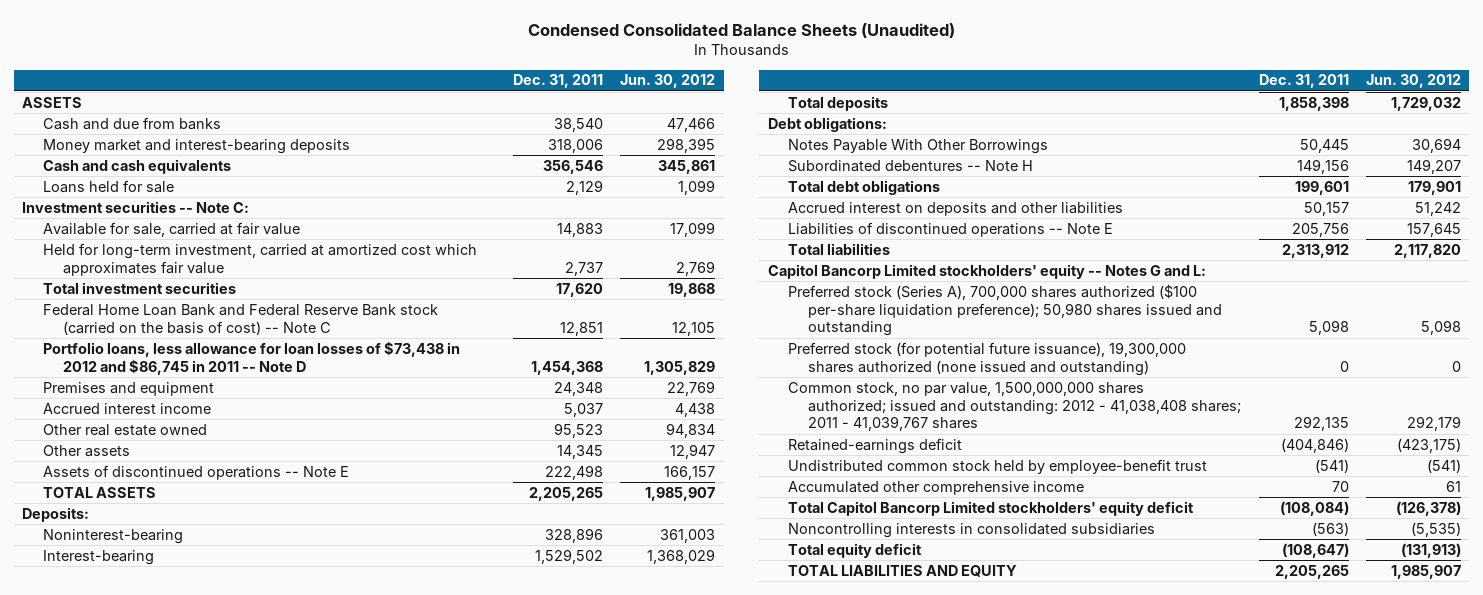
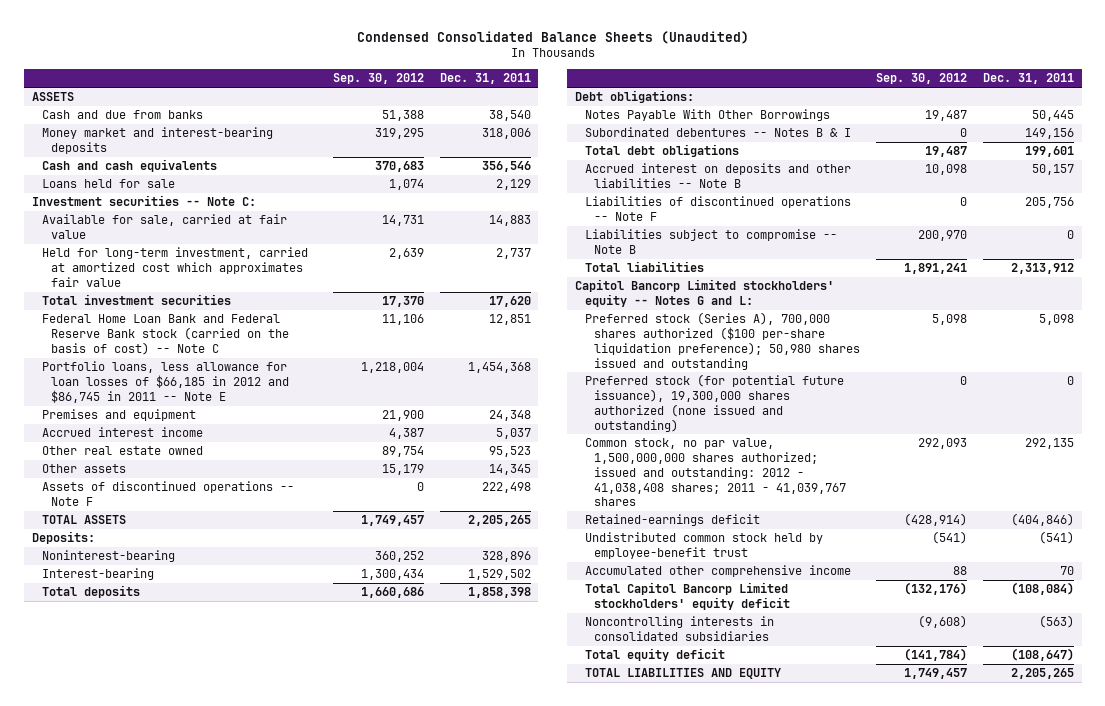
- | Dec. 31, 2011 | Jun. 30, 2012
+ | Sep. 30, 2012 | Dec. 31, 2011
- Portfolio loans, less allowance for loan losses of $73,438 in 2012 and $86,745 in 2011 -- Note D | 1,454,368 | 1,305,829
+ Portfolio loans, less allowance for loan losses of $66,185 in 2012 and $86,745 in 2011 -- Note E | 1,218,004 | 1,454,368
- Assets of discontinued operations -- Note E | 222,498 | 166,157
+ Assets of discontinued operations -- Note F | 0 | 222,498
- Subordinated debentures -- Note H | 149,156 | 149,207
+ Subordinated debentures -- Notes B & I | 0 | 149,156
- Accrued interest on deposits and other liabilities | 50,157 | 51,242
- Liabilities of discontinued operations -- Note E | 205,756 | 157,645
+ Accrued interest on deposits and other liabilities -- Note B | 10,098 | 50,157
+ Liabilities of discontinued operations -- Note F | 0 | 205,756
+ Liabilities subject to compromise -- Note B | 200,970 | 0

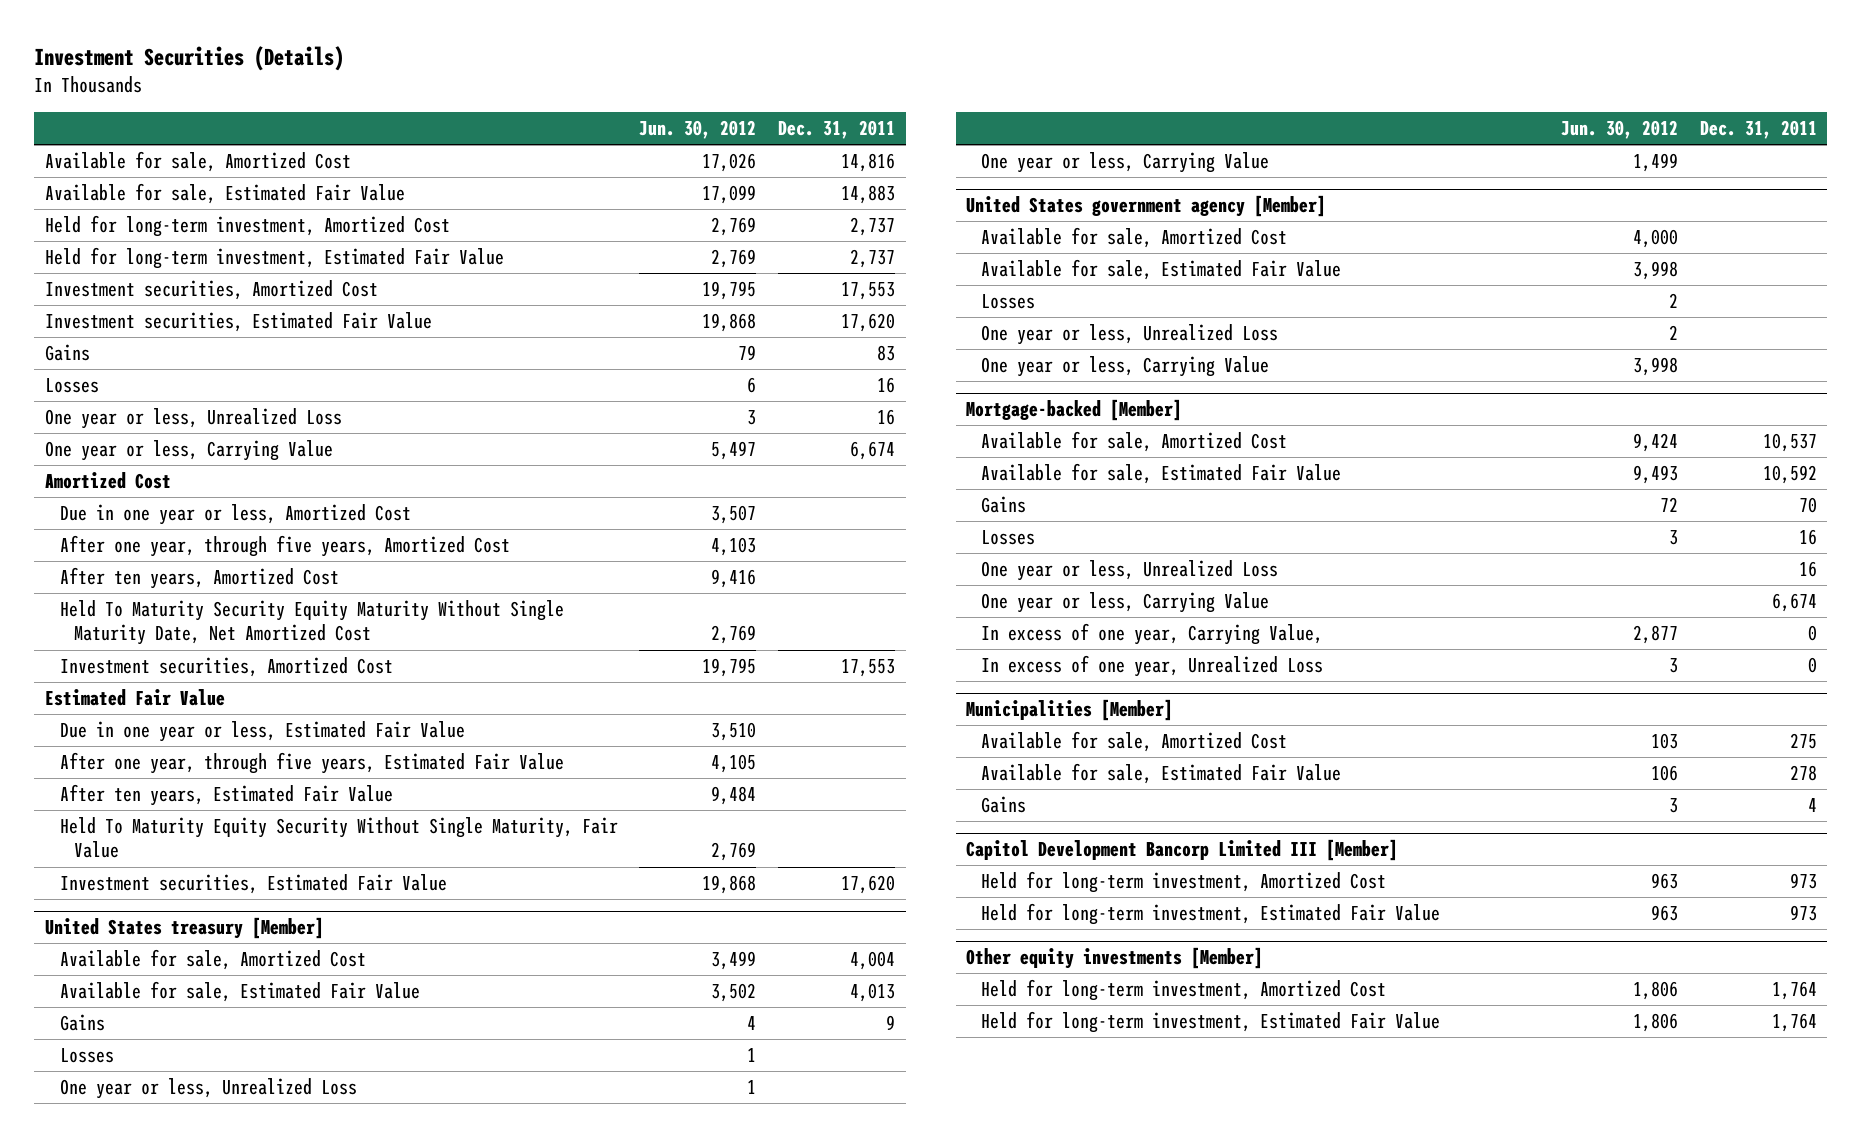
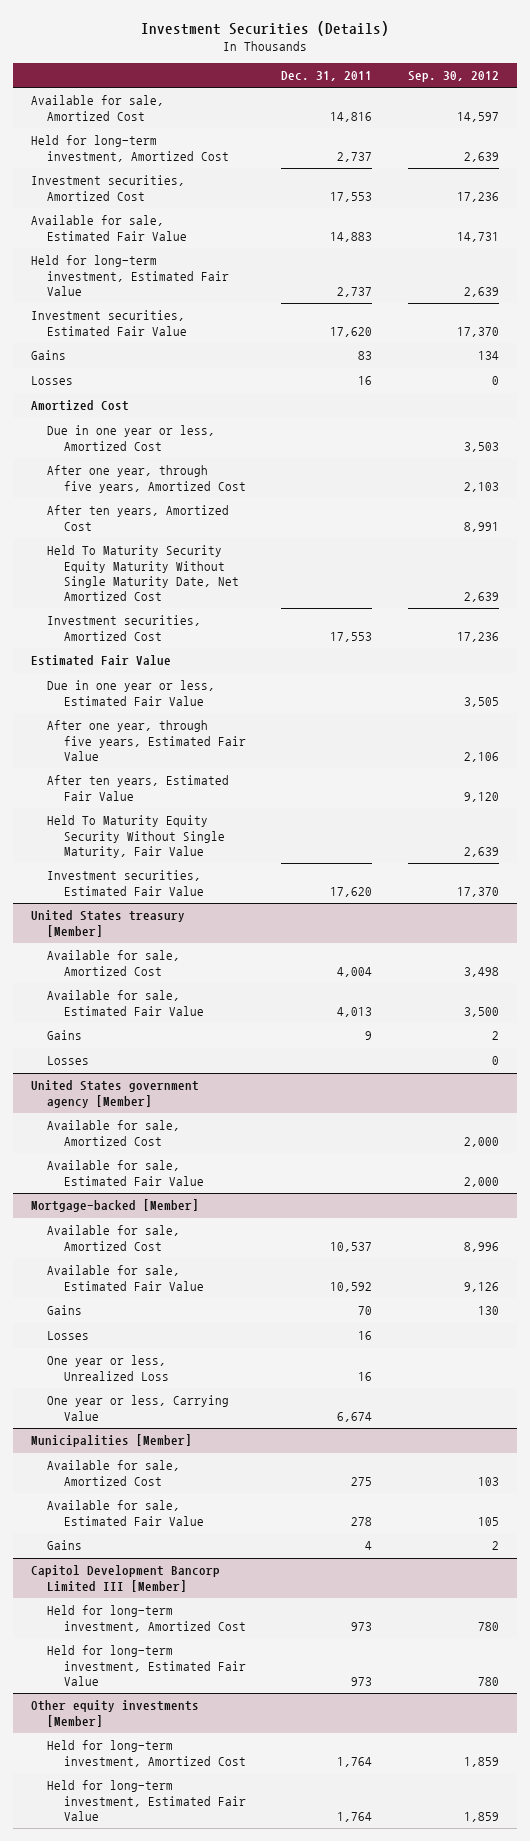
- | Jun. 30, 2012 | Dec. 31, 2011
+ | Dec. 31, 2011 | Sep. 30, 2012
moved down: Available for sale, Estimated Fair Value | 14,883 | 14,731
moved down: Held for long-term investment, Estimated Fair Value | 2,737 | 2,639
- One year or less, Unrealized Loss | 3 | 16
- One year or less, Carrying Value | 5,497 | 6,674
@ United States treasury [Member]
- One year or less, Unrealized Loss | 1 |
- One year or less, Carrying Value | 1,499 |
@ United States government agency [Member]
- Losses | 2 |
- One year or less, Unrealized Loss | 2 |
- One year or less, Carrying Value | 3,998 |
@ Mortgage-backed [Member]
- In excess of one year, Carrying Value, | 2,877 | 0
- In excess of one year, Unrealized Loss | 3 | 0

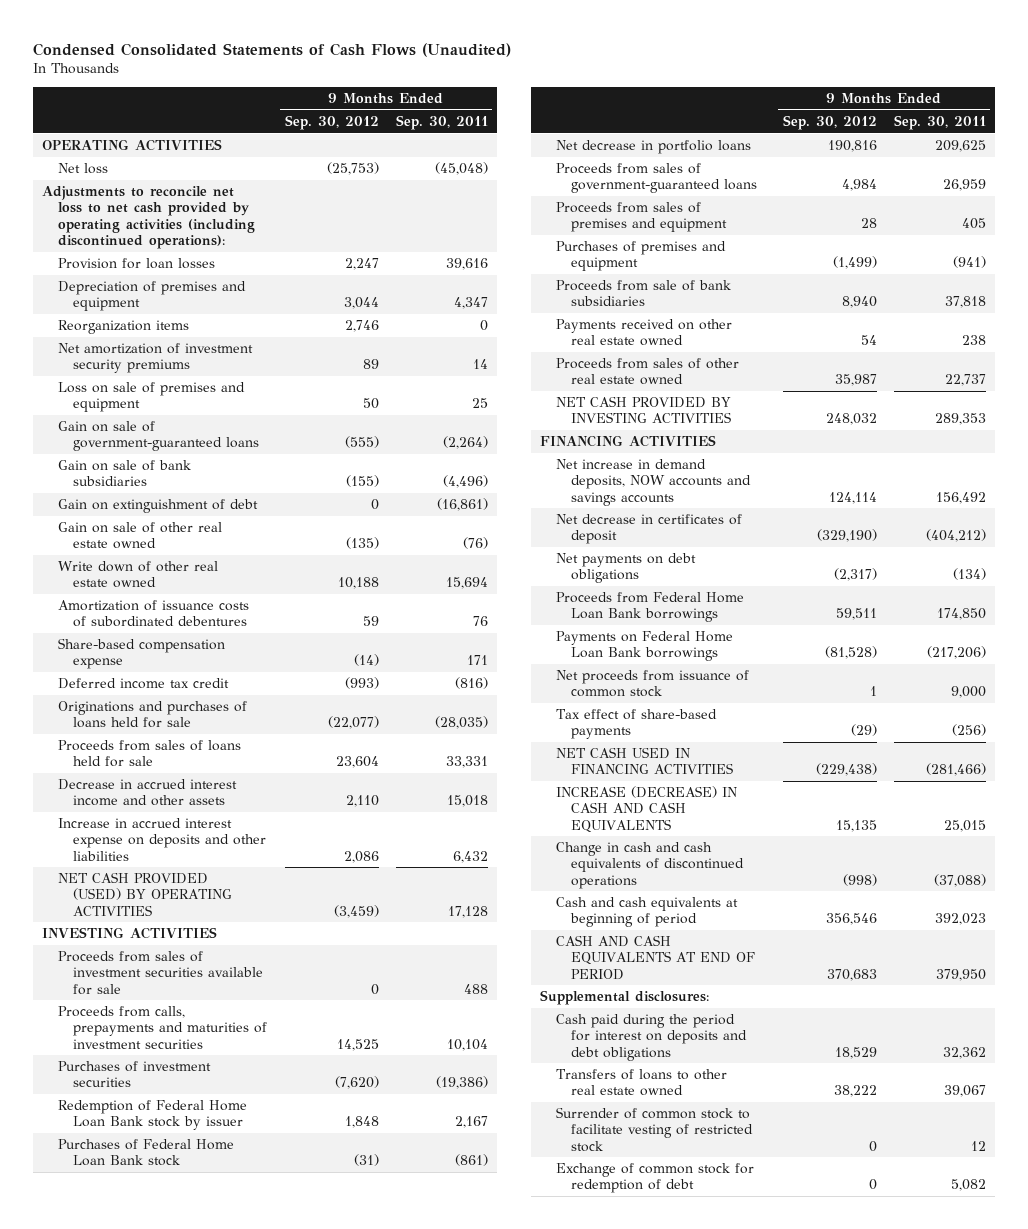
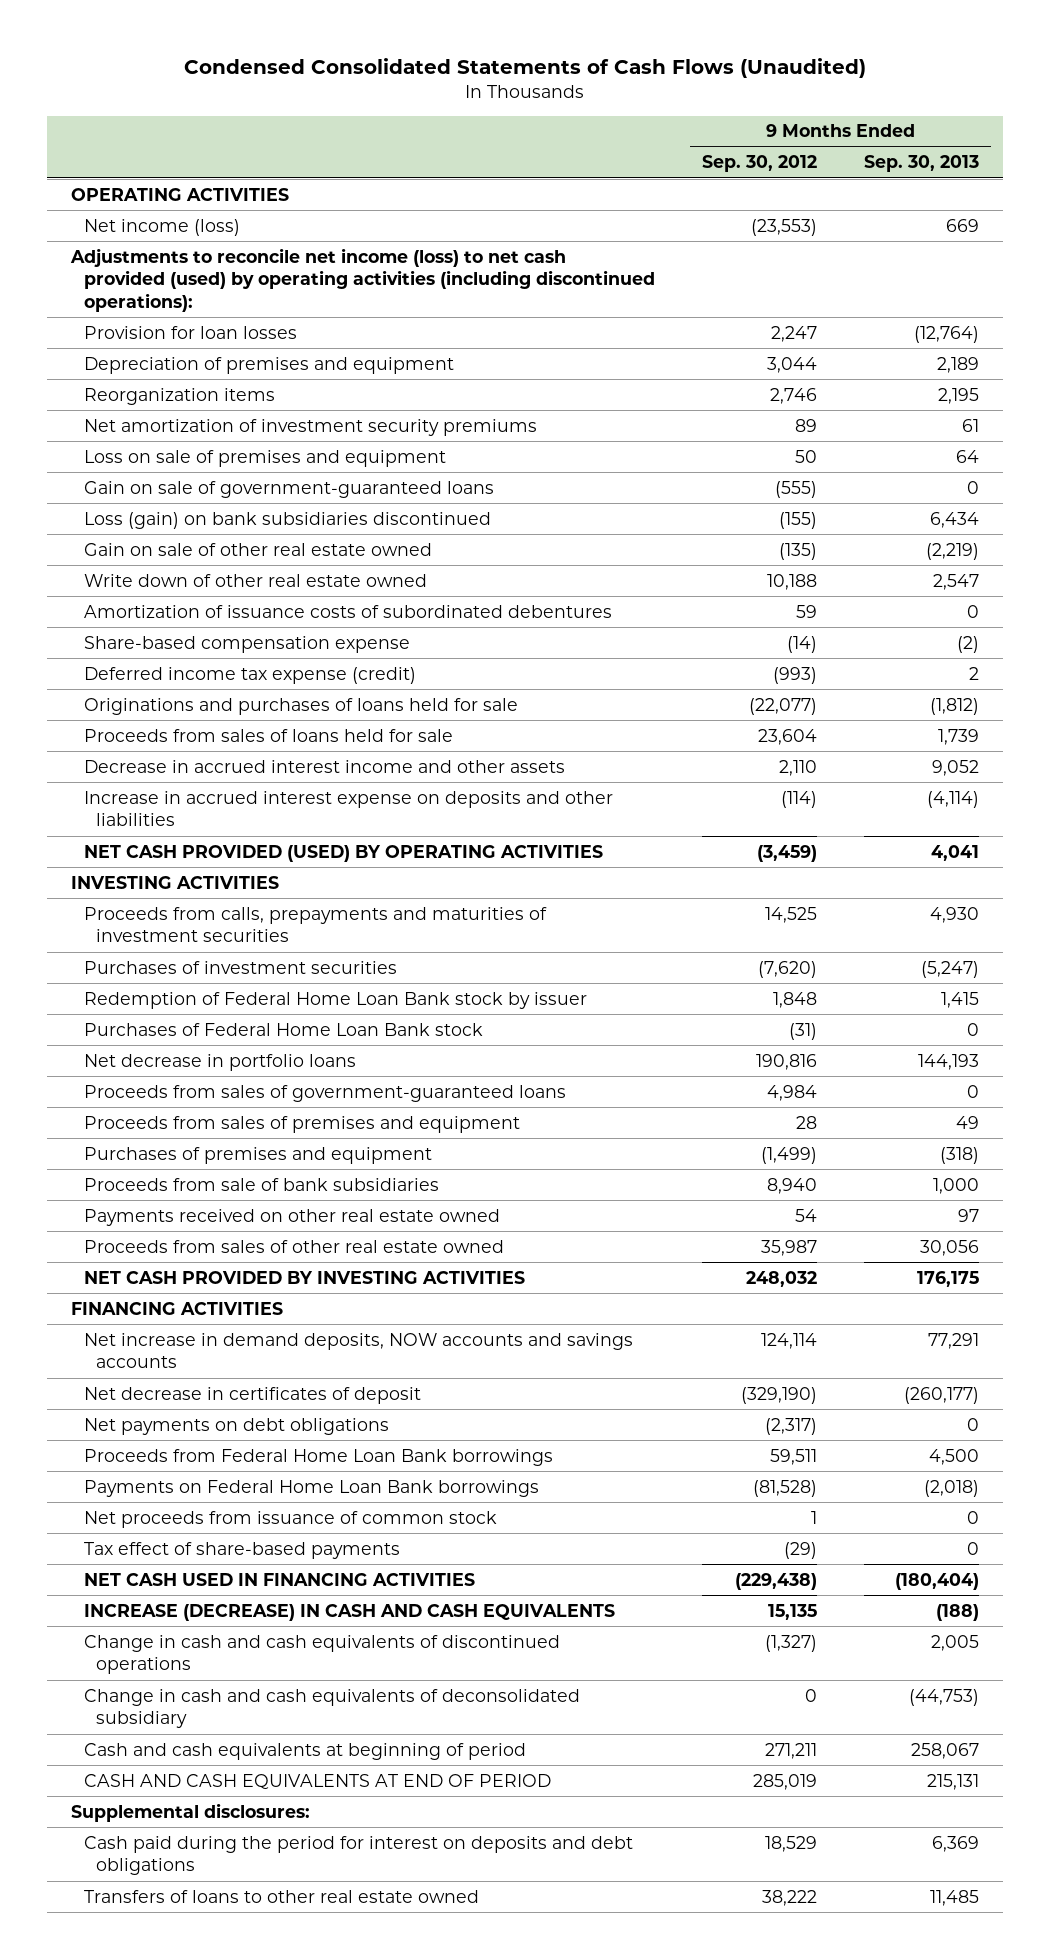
- | 9 Months Ended Sep. 30, 2012 | 9 Months Ended Sep. 30, 2011
+ | 9 Months Ended Sep. 30, 2012 | 9 Months Ended Sep. 30, 2013
- Net loss | (25,753) | (45,048)
- Adjustments to reconcile net loss to net cash provided by operating activities (including discontinued operations):
+ Net income (loss) | (23,553) | 669
+ Adjustments to reconcile net income (loss) to net cash provided (used) by operating activities (including discontinued operations):
- Gain on sale of bank subsidiaries | (155) | (4,496)
- Gain on extinguishment of debt | 0 | (16,861)
+ Loss (gain) on bank subsidiaries discontinued | (155) | 6,434
- Deferred income tax credit | (993) | (816)
+ Deferred income tax expense (credit) | (993) | 2
- Increase in accrued interest expense on deposits and other liabilities | 2,086 | 6,432
+ Increase in accrued interest expense on deposits and other liabilities | (114) | (4,114)
- Proceeds from sales of investment securities available for sale | 0 | 488
- Change in cash and cash equivalents of discontinued operations | (998) | (37,088)
- Cash and cash equivalents at beginning of period | 356,546 | 392,023
- CASH AND CASH EQUIVALENTS AT END OF PERIOD | 370,683 | 379,950
+ Change in cash and cash equivalents of discontinued operations | (1,327) | 2,005
+ Change in cash and cash equivalents of deconsolidated subsidiary | 0 | (44,753)
+ Cash and cash equivalents at beginning of period | 271,211 | 258,067
+ CASH AND CASH EQUIVALENTS AT END OF PERIOD | 285,019 | 215,131
- Surrender of common stock to facilitate vesting of restricted stock | 0 | 12
- Exchange of common stock for redemption of debt | 0 | 5,082

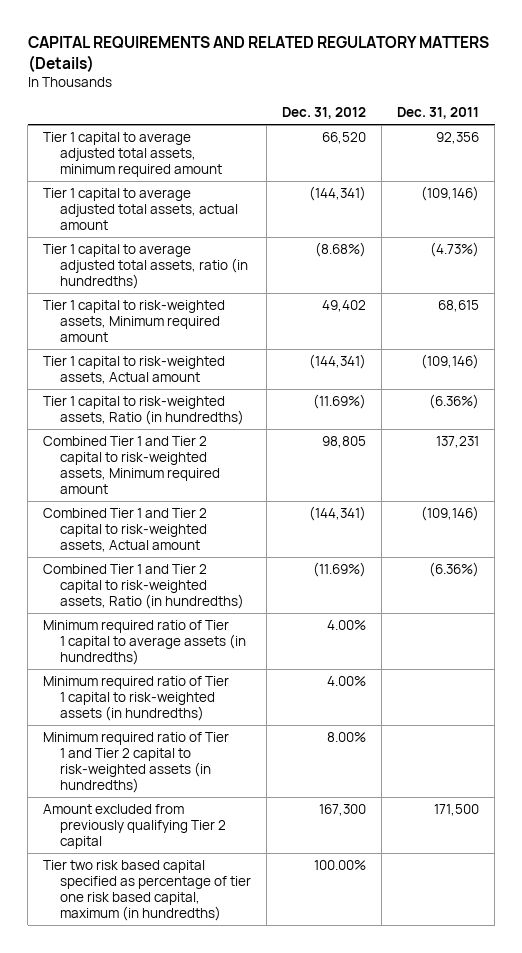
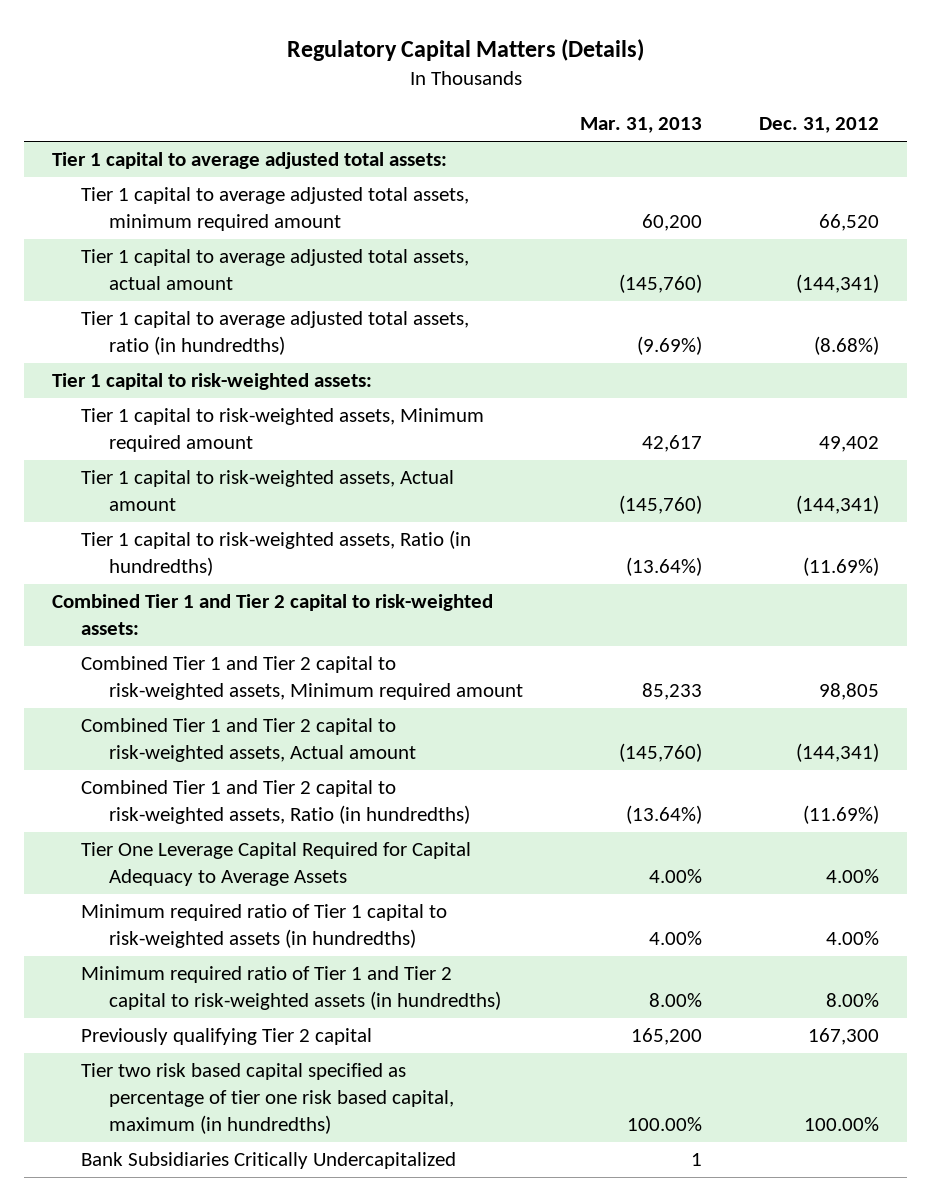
- CAPITAL REQUIREMENTS AND RELATED REGULATORY MATTERS (Details)
+ Regulatory Capital Matters (Details)
- | Dec. 31, 2012 | Dec. 31, 2011
+ | Mar. 31, 2013 | Dec. 31, 2012
+ Tier 1 capital to average adjusted total assets:
+ Tier 1 capital to risk-weighted assets:
+ Combined Tier 1 and Tier 2 capital to risk-weighted assets:
- Minimum required ratio of Tier 1 capital to average assets (in hundredths) | 4.00% |
+ Tier One Leverage Capital Required for Capital Adequacy to Average Assets | 4.00% | 4.00%
- Amount excluded from previously qualifying Tier 2 capital | 167,300 | 171,500
+ Previously qualifying Tier 2 capital | 165,200 | 167,300
+ Bank Subsidiaries Critically Undercapitalized | 1 |

